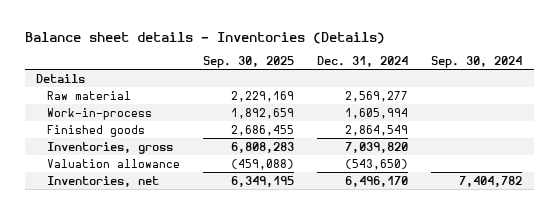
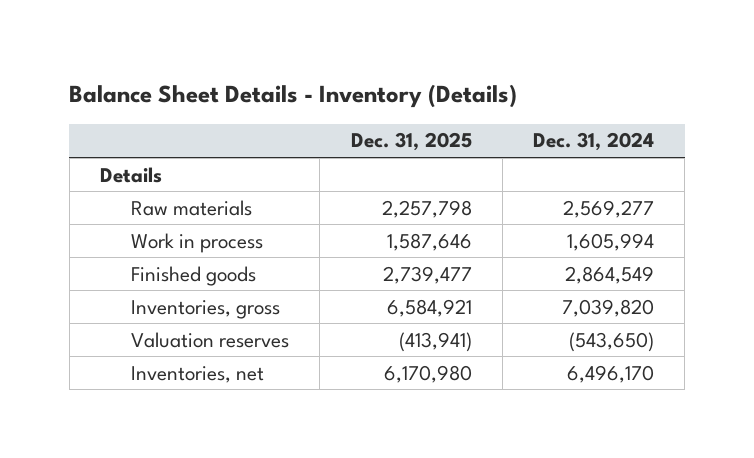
- Balance sheet details - Inventories (Details)
+ Balance Sheet Details - Inventory (Details)
- | Sep. 30, 2025 | Dec. 31, 2024 | Sep. 30, 2024
+ | Dec. 31, 2025 | Dec. 31, 2024
- Raw material | 2,229,169 | 2,569,277 |
- Work-in-process | 1,892,659 | 1,605,994 |
+ Raw materials | 2,257,798 | 2,569,277
+ Work in process | 1,587,646 | 1,605,994
- Valuation allowance | (459,088) | (543,650) |
+ Valuation reserves | (413,941) | (543,650)

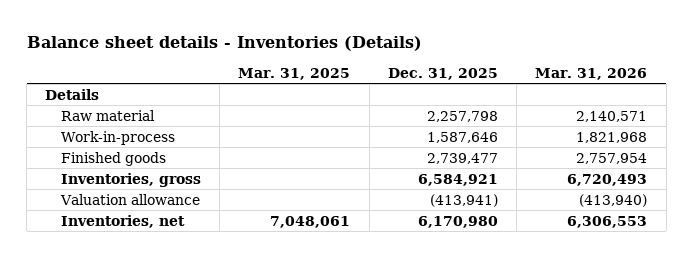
- Balance Sheet Details - Inventory (Details)
+ Balance sheet details - Inventories (Details)
- | Dec. 31, 2025 | Dec. 31, 2024
+ | Mar. 31, 2025 | Dec. 31, 2025 | Mar. 31, 2026
- Raw materials | 2,257,798 | 2,569,277
- Work in process | 1,587,646 | 1,605,994
+ Raw material | | 2,257,798 | 2,140,571
+ Work-in-process | | 1,587,646 | 1,821,968
- Valuation reserves | (413,941) | (543,650)
+ Valuation allowance | | (413,941) | (413,940)

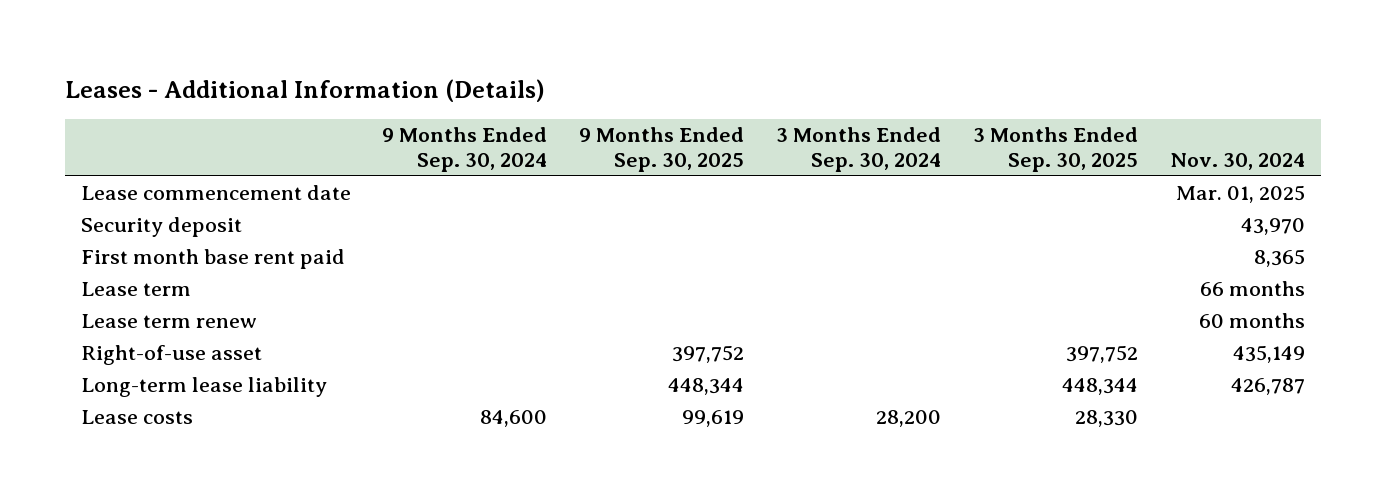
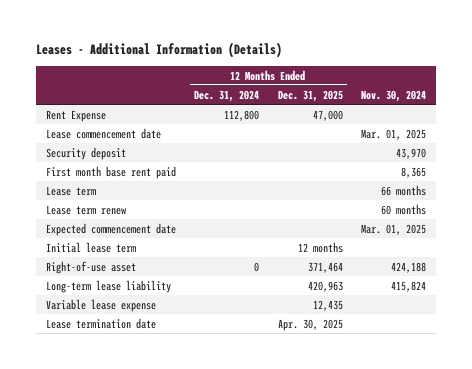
- | 9 Months Ended Sep. 30, 2024 | 9 Months Ended Sep. 30, 2025 | 3 Months Ended Sep. 30, 2024 | 3 Months Ended Sep. 30, 2025 | Nov. 30, 2024
+ | 12 Months Ended Dec. 31, 2024 | 12 Months Ended Dec. 31, 2025 | Nov. 30, 2024
+ Rent Expense | 112,800 | 47,000 |
- Right-of-use asset | | 397,752 | | 397,752 | 435,149
- Long-term lease liability | | 448,344 | | 448,344 | 426,787
- Lease costs | 84,600 | 99,619 | 28,200 | 28,330 |
+ Expected commencement date | | | Mar. 01, 2025
+ Initial lease term | | 12 months |
+ Right-of-use asset | 0 | 371,464 | 424,188
+ Long-term lease liability | | 420,963 | 415,824
+ Variable lease expense | | 12,435 |
+ Lease termination date | | Apr. 30, 2025 |

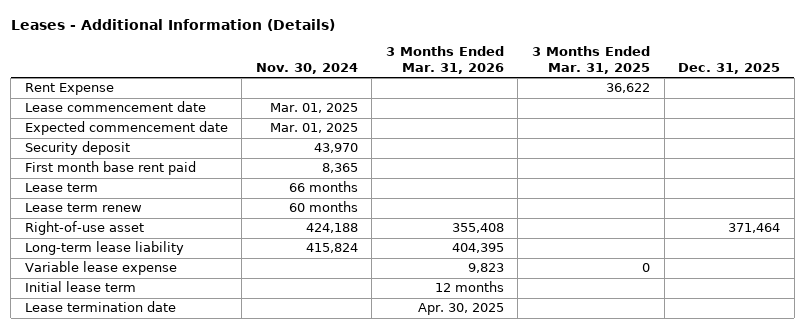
- | 12 Months Ended Dec. 31, 2024 | 12 Months Ended Dec. 31, 2025 | Nov. 30, 2024
+ | Nov. 30, 2024 | 3 Months Ended Mar. 31, 2026 | 3 Months Ended Mar. 31, 2025 | Dec. 31, 2025
moved up: Expected commencement date | Mar. 01, 2025 | | |
moved down: Initial lease term | | 12 months | |

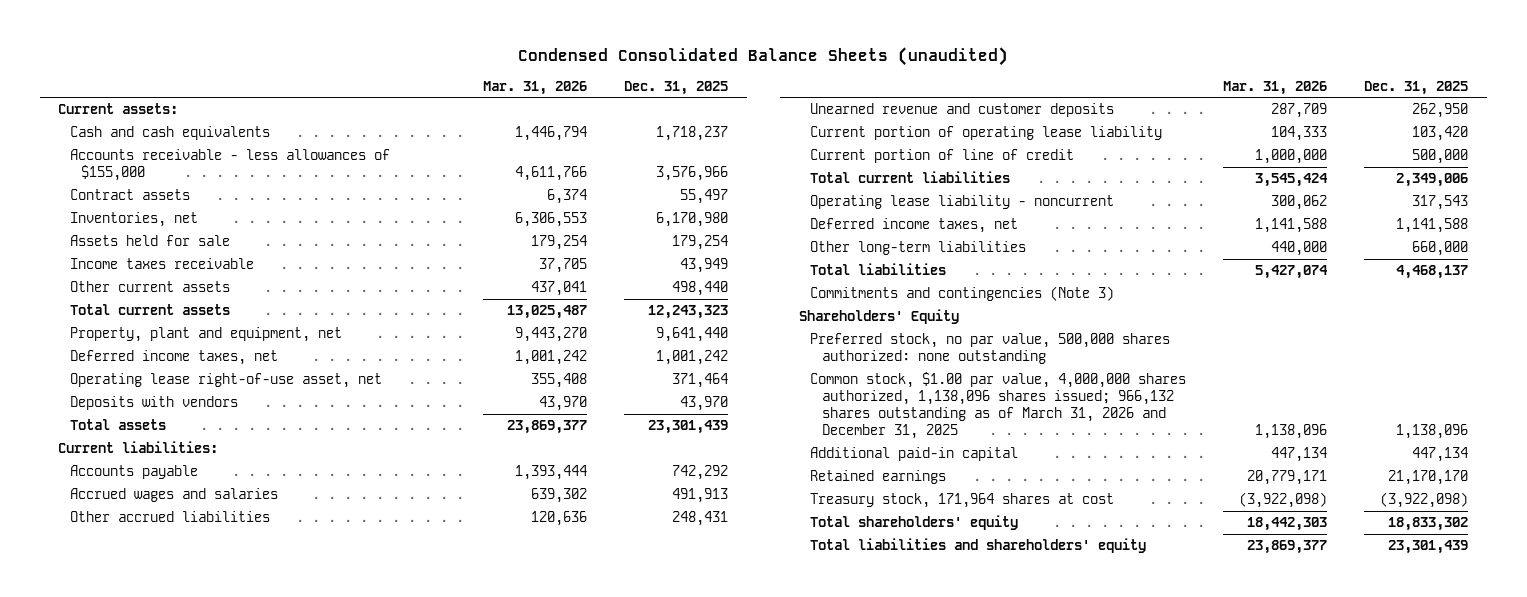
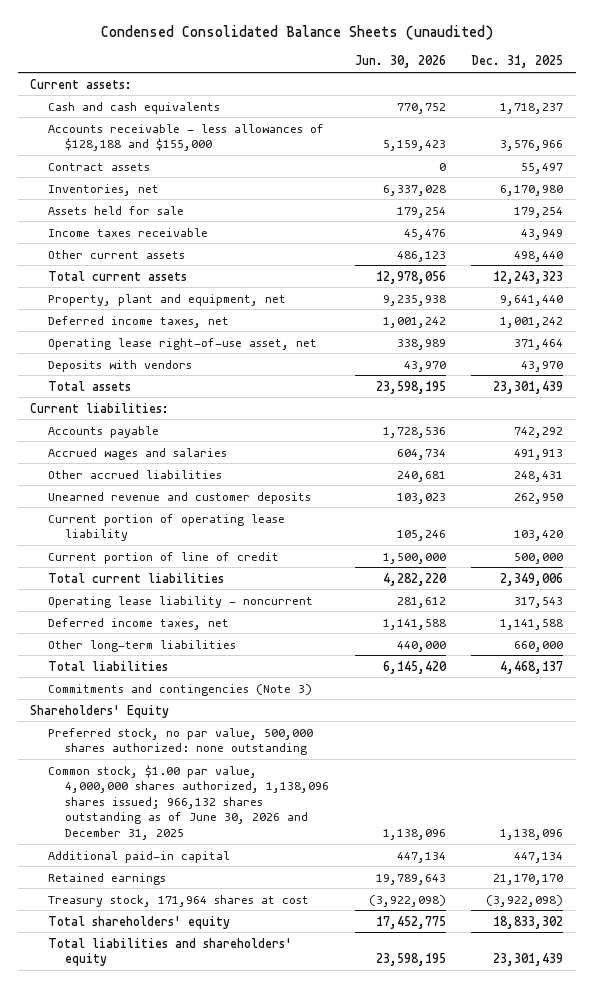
- | Mar. 31, 2026 | Dec. 31, 2025
+ | Jun. 30, 2026 | Dec. 31, 2025
- Accounts receivable - less allowances of $155,000 | 4,611,766 | 3,576,966
+ Accounts receivable - less allowances of $128,188 and $155,000 | 5,159,423 | 3,576,966
- Common stock, $1.00 par value, 4,000,000 shares authorized, 1,138,096 shares issued; 966,132 shares outstanding as of March 31, 2026 and December 31, 2025 | 1,138,096 | 1,138,096
+ Common stock, $1.00 par value, 4,000,000 shares authorized, 1,138,096 shares issued; 966,132 shares outstanding as of June 30, 2026 and December 31, 2025 | 1,138,096 | 1,138,096

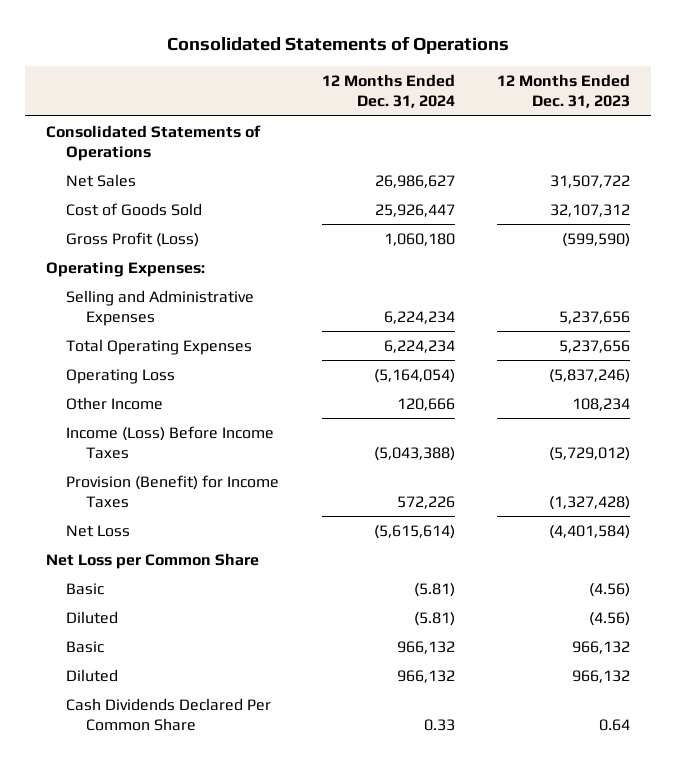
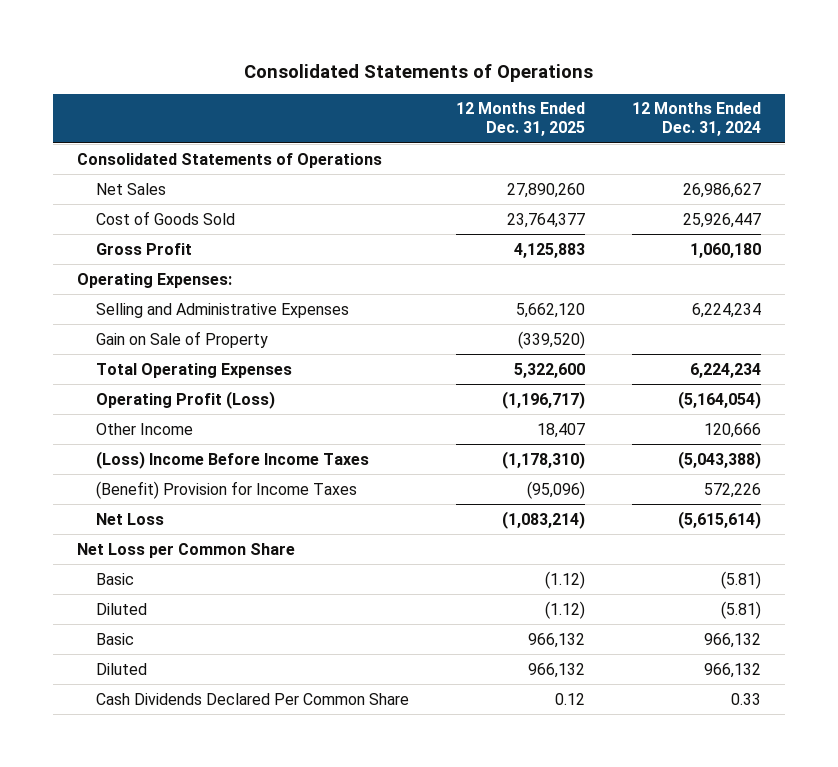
- | 12 Months Ended Dec. 31, 2024 | 12 Months Ended Dec. 31, 2023
+ | 12 Months Ended Dec. 31, 2025 | 12 Months Ended Dec. 31, 2024
- Gross Profit (Loss) | 1,060,180 | (599,590)
+ Gross Profit | 4,125,883 | 1,060,180
+ Gain on Sale of Property | (339,520) |
- Operating Loss | (5,164,054) | (5,837,246)
+ Operating Profit (Loss) | (1,196,717) | (5,164,054)
- Income (Loss) Before Income Taxes | (5,043,388) | (5,729,012)
- Provision (Benefit) for Income Taxes | 572,226 | (1,327,428)
+ (Loss) Income Before Income Taxes | (1,178,310) | (5,043,388)
+ (Benefit) Provision for Income Taxes | (95,096) | 572,226

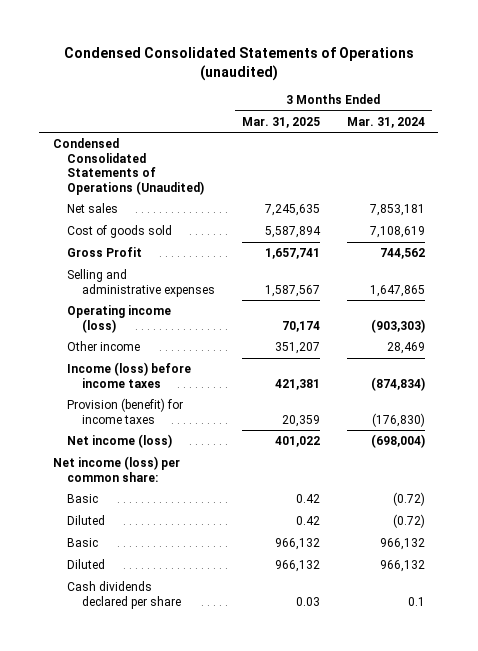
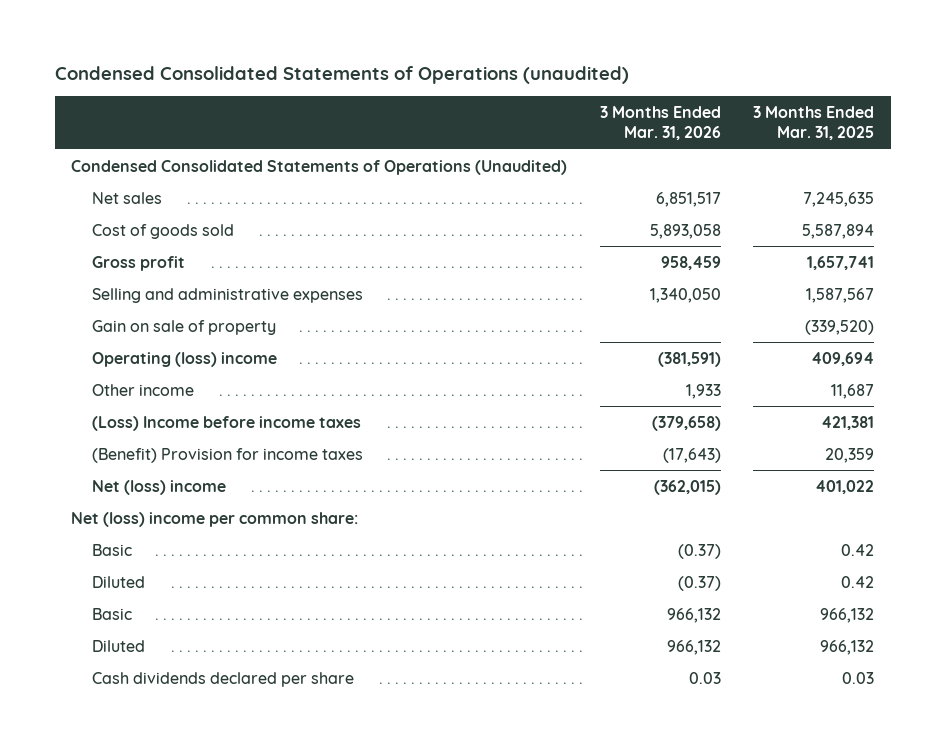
- | 3 Months Ended Mar. 31, 2025 | 3 Months Ended Mar. 31, 2024
+ | 3 Months Ended Mar. 31, 2026 | 3 Months Ended Mar. 31, 2025
- Gross Profit | 1,657,741 | 744,562
+ Gross profit | 958,459 | 1,657,741
- Operating income (loss) | 70,174 | (903,303)
- Other income | 351,207 | 28,469
- Income (loss) before income taxes | 421,381 | (874,834)
- Provision (benefit) for income taxes | 20,359 | (176,830)
- Net income (loss) | 401,022 | (698,004)
- Net income (loss) per common share:
+ Gain on sale of property | | (339,520)
+ Operating (loss) income | (381,591) | 409,694
+ Other income | 1,933 | 11,687
+ (Loss) Income before income taxes | (379,658) | 421,381
+ (Benefit) Provision for income taxes | (17,643) | 20,359
+ Net (loss) income | (362,015) | 401,022
+ Net (loss) income per common share:

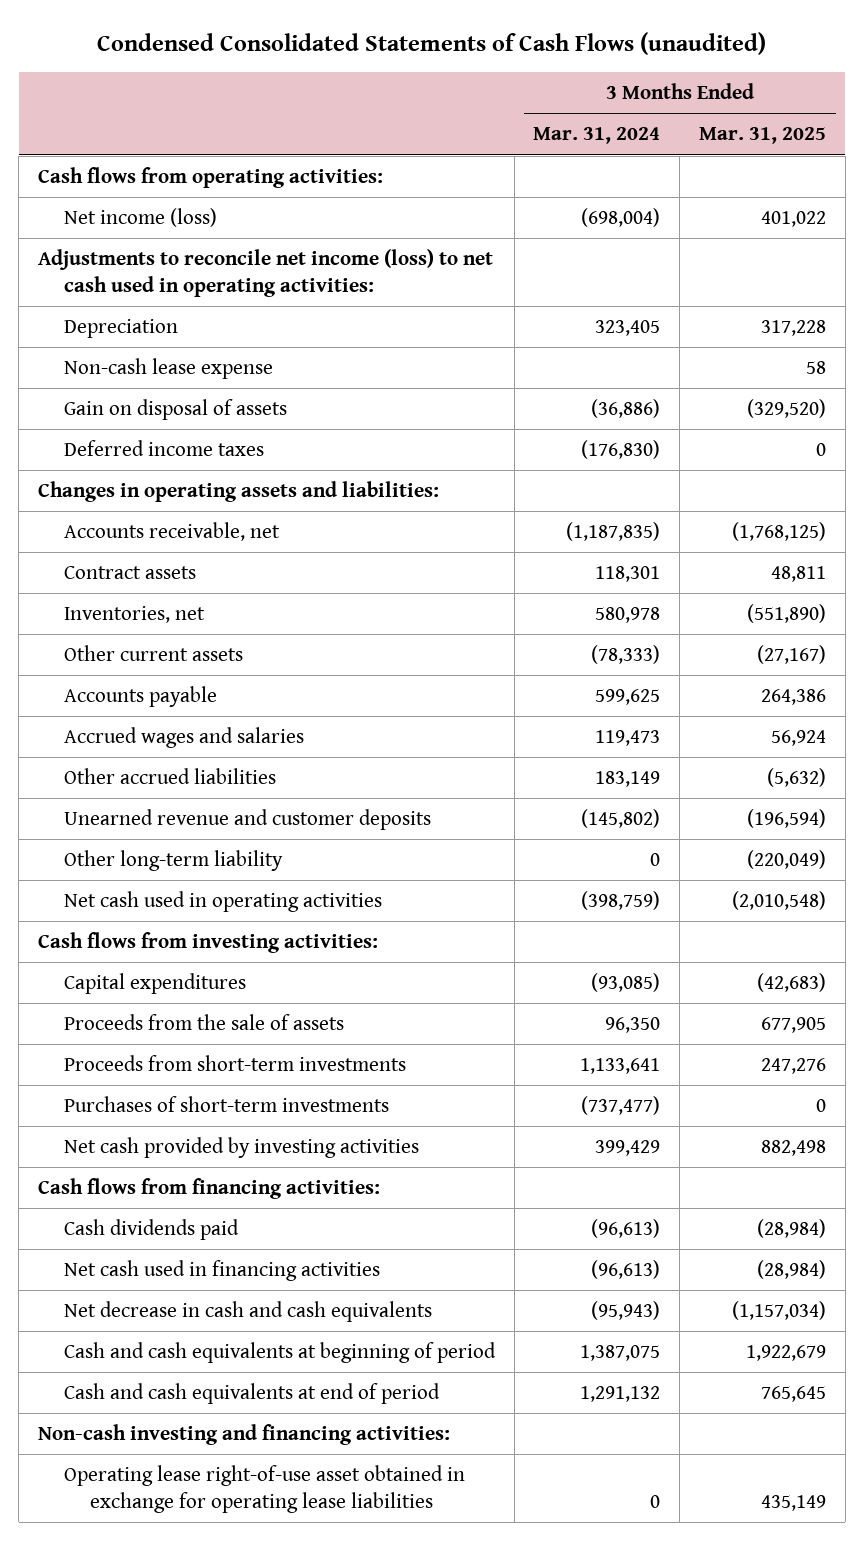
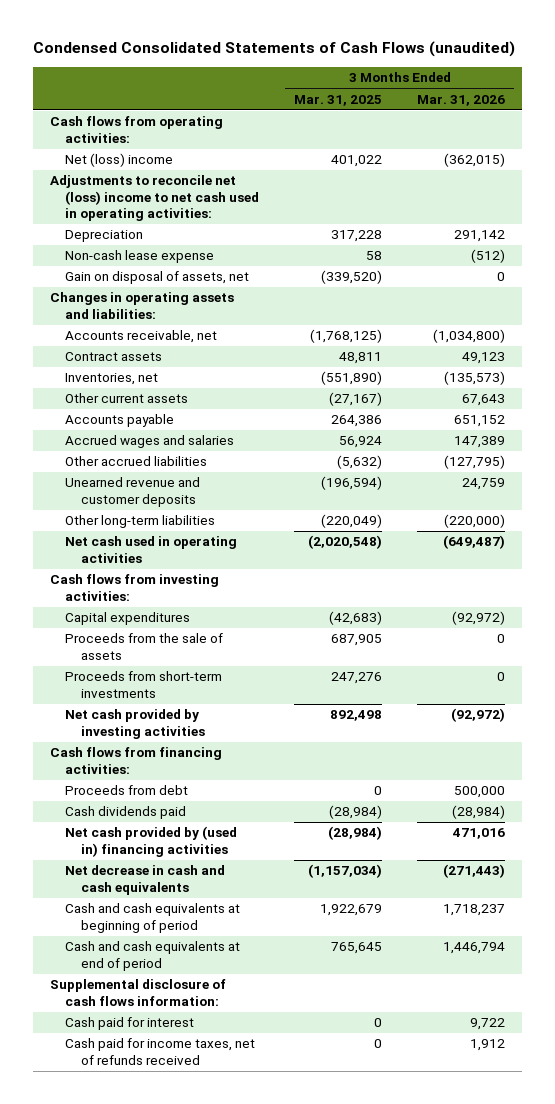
- | 3 Months Ended Mar. 31, 2024 | 3 Months Ended Mar. 31, 2025
+ | 3 Months Ended Mar. 31, 2025 | 3 Months Ended Mar. 31, 2026
- Net income (loss) | (698,004) | 401,022
- Adjustments to reconcile net income (loss) to net cash used in operating activities:
+ Net (loss) income | 401,022 | (362,015)
+ Adjustments to reconcile net (loss) income to net cash used in operating activities:
- Gain on disposal of assets | (36,886) | (329,520)
- Deferred income taxes | (176,830) | 0
+ Gain on disposal of assets, net | (339,520) | 0
- Other long-term liability | 0 | (220,049)
- Net cash used in operating activities | (398,759) | (2,010,548)
+ Other long-term liabilities | (220,049) | (220,000)
+ Net cash used in operating activities | (2,020,548) | (649,487)
- Proceeds from the sale of assets | 96,350 | 677,905
+ Proceeds from the sale of assets | 687,905 | 0
- Purchases of short-term investments | (737,477) | 0
- Net cash provided by investing activities | 399,429 | 882,498
+ Net cash provided by investing activities | 892,498 | (92,972)
+ Proceeds from debt | 0 | 500,000
- Net cash used in financing activities | (96,613) | (28,984)
+ Net cash provided by (used in) financing activities | (28,984) | 471,016
- Non-cash investing and financing activities:
- Operating lease right-of-use asset obtained in exchange for operating lease liabilities | 0 | 435,149
+ Supplemental disclosure of cash flows information:
+ Cash paid for interest | 0 | 9,722
+ Cash paid for income taxes, net of refunds received | 0 | 1,912

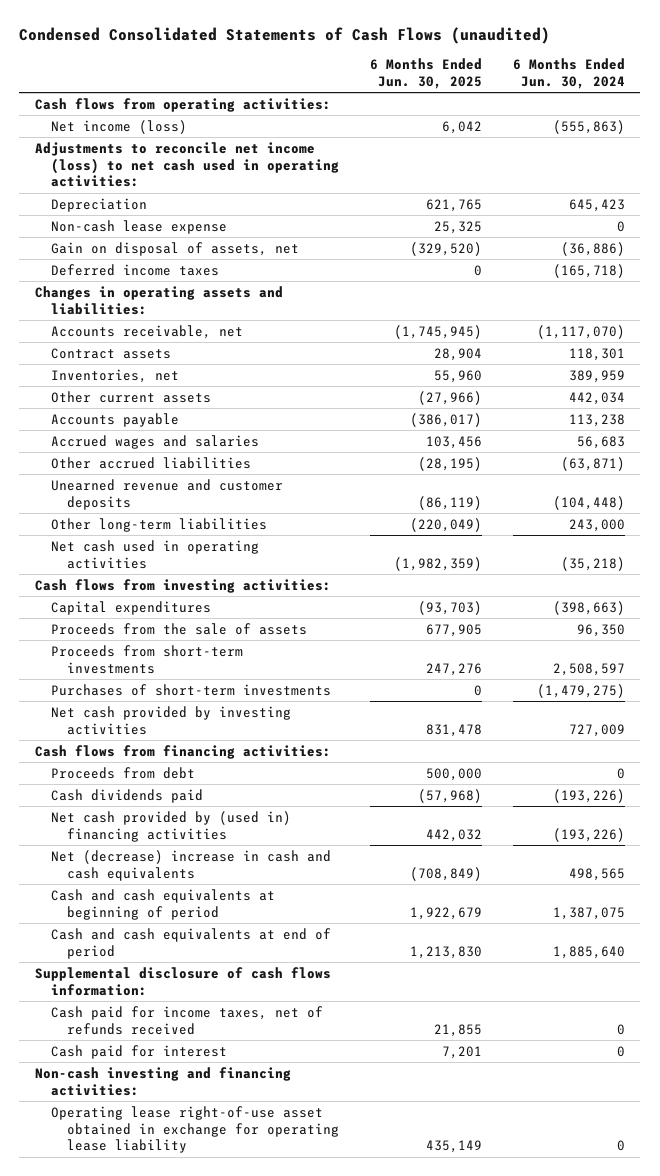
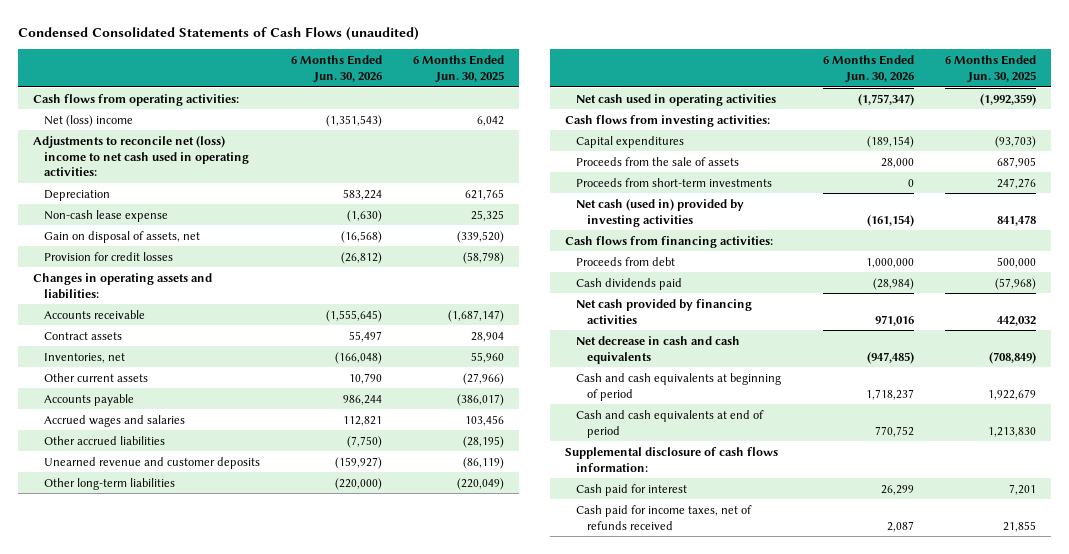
- | 6 Months Ended Jun. 30, 2025 | 6 Months Ended Jun. 30, 2024
+ | 6 Months Ended Jun. 30, 2026 | 6 Months Ended Jun. 30, 2025
- Net income (loss) | 6,042 | (555,863)
- Adjustments to reconcile net income (loss) to net cash used in operating activities:
+ Net (loss) income | (1,351,543) | 6,042
+ Adjustments to reconcile net (loss) income to net cash used in operating activities:
- Gain on disposal of assets, net | (329,520) | (36,886)
- Deferred income taxes | 0 | (165,718)
+ Gain on disposal of assets, net | (16,568) | (339,520)
+ Provision for credit losses | (26,812) | (58,798)
- Accounts receivable, net | (1,745,945) | (1,117,070)
+ Accounts receivable | (1,555,645) | (1,687,147)
- Net cash used in operating activities | (1,982,359) | (35,218)
+ Net cash used in operating activities | (1,757,347) | (1,992,359)
- Proceeds from the sale of assets | 677,905 | 96,350
+ Proceeds from the sale of assets | 28,000 | 687,905
- Purchases of short-term investments | 0 | (1,479,275)
- Net cash provided by investing activities | 831,478 | 727,009
+ Net cash (used in) provided by investing activities | (161,154) | 841,478
- Net cash provided by (used in) financing activities | 442,032 | (193,226)
- Net (decrease) increase in cash and cash equivalents | (708,849) | 498,565
+ Net cash provided by financing activities | 971,016 | 442,032
+ Net decrease in cash and cash equivalents | (947,485) | (708,849)
- Non-cash investing and financing activities:
- Operating lease right-of-use asset obtained in exchange for operating lease liability | 435,149 | 0
moved down: Cash paid for income taxes, net of refunds received | 2,087 | 21,855

